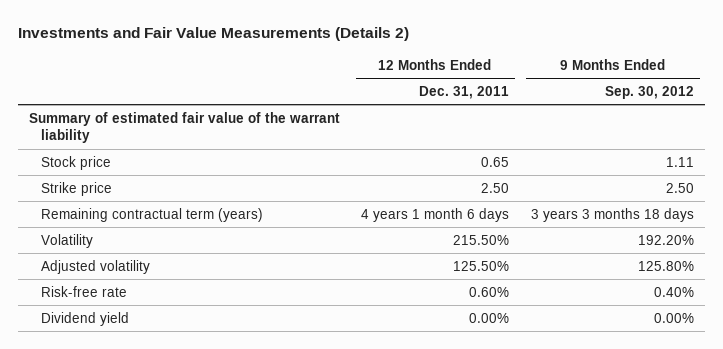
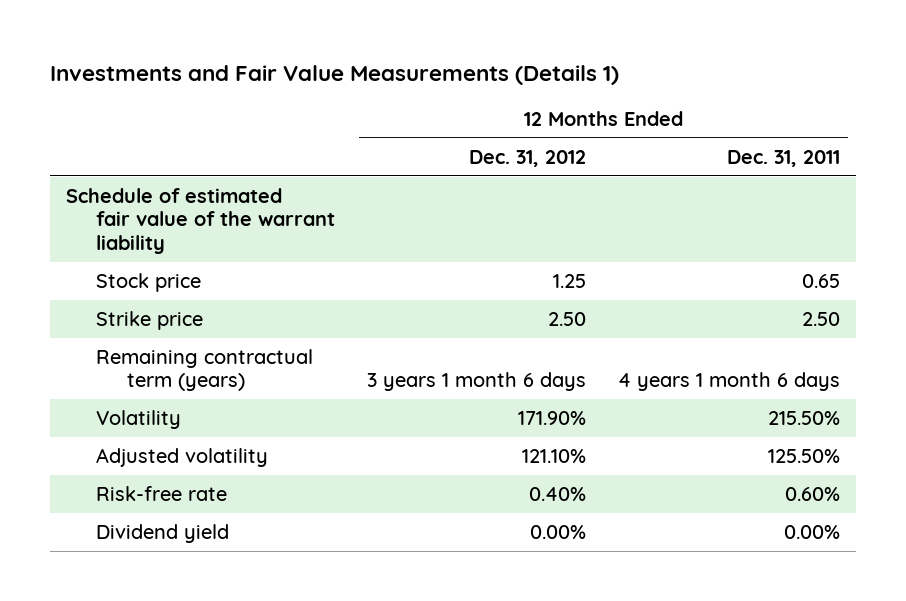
- Investments and Fair Value Measurements (Details 2)
+ Investments and Fair Value Measurements (Details 1)
- | 12 Months Ended Dec. 31, 2011 | 9 Months Ended Sep. 30, 2012
+ | 12 Months Ended Dec. 31, 2012 | 12 Months Ended Dec. 31, 2011
- Summary of estimated fair value of the warrant liability
+ Schedule of estimated fair value of the warrant liability

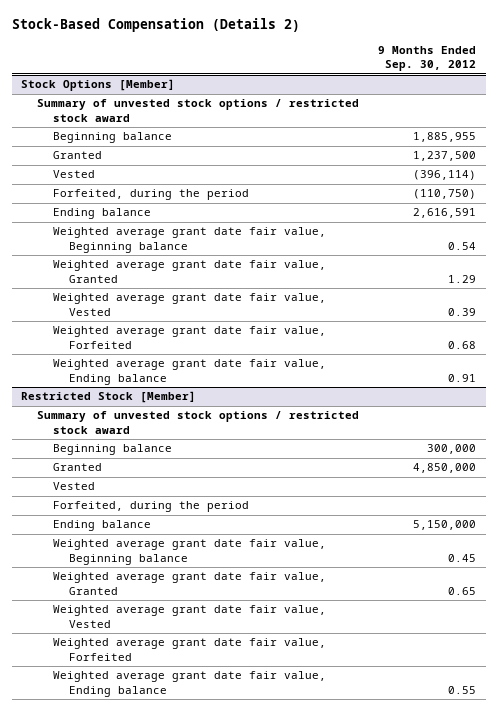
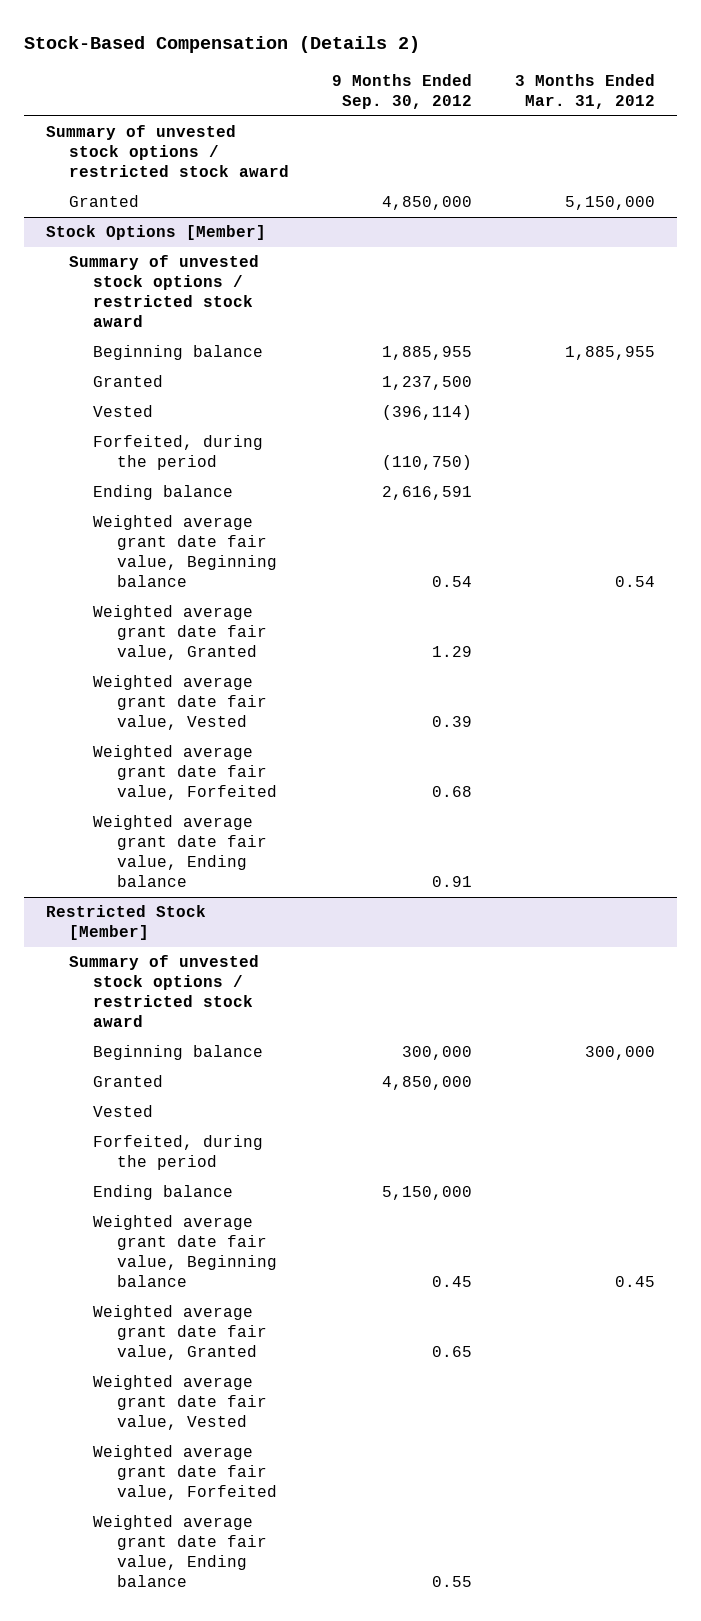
- | 9 Months Ended Sep. 30, 2012
+ | 9 Months Ended Sep. 30, 2012 | 3 Months Ended Mar. 31, 2012
+ Summary of unvested stock options / restricted stock award
+ Granted | 4,850,000 | 5,150,000

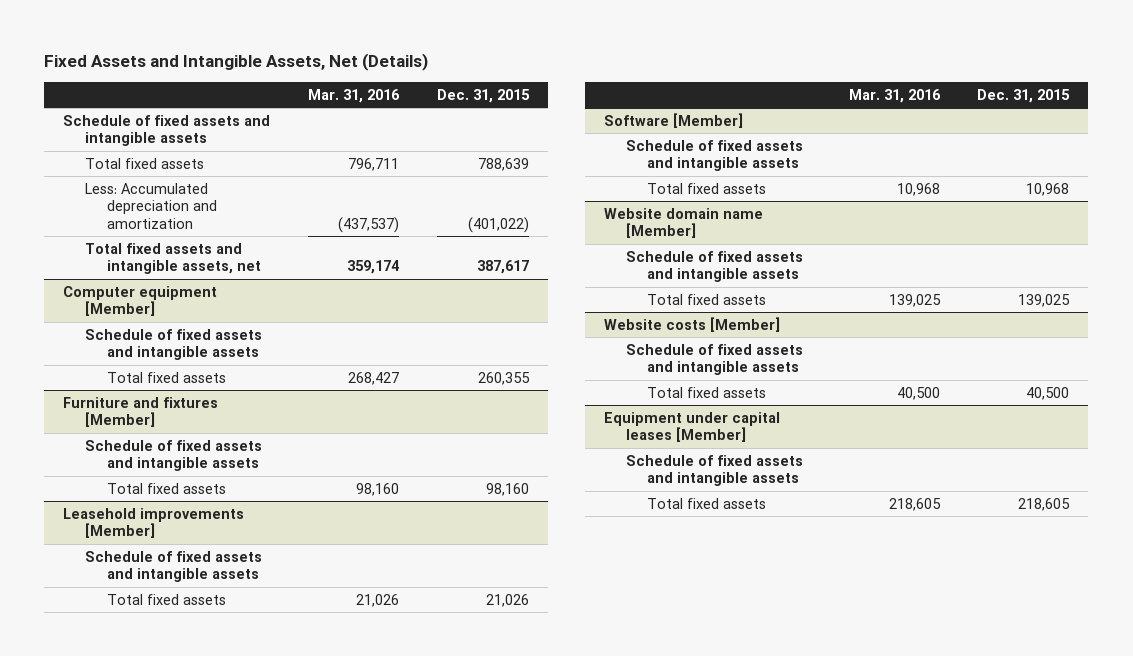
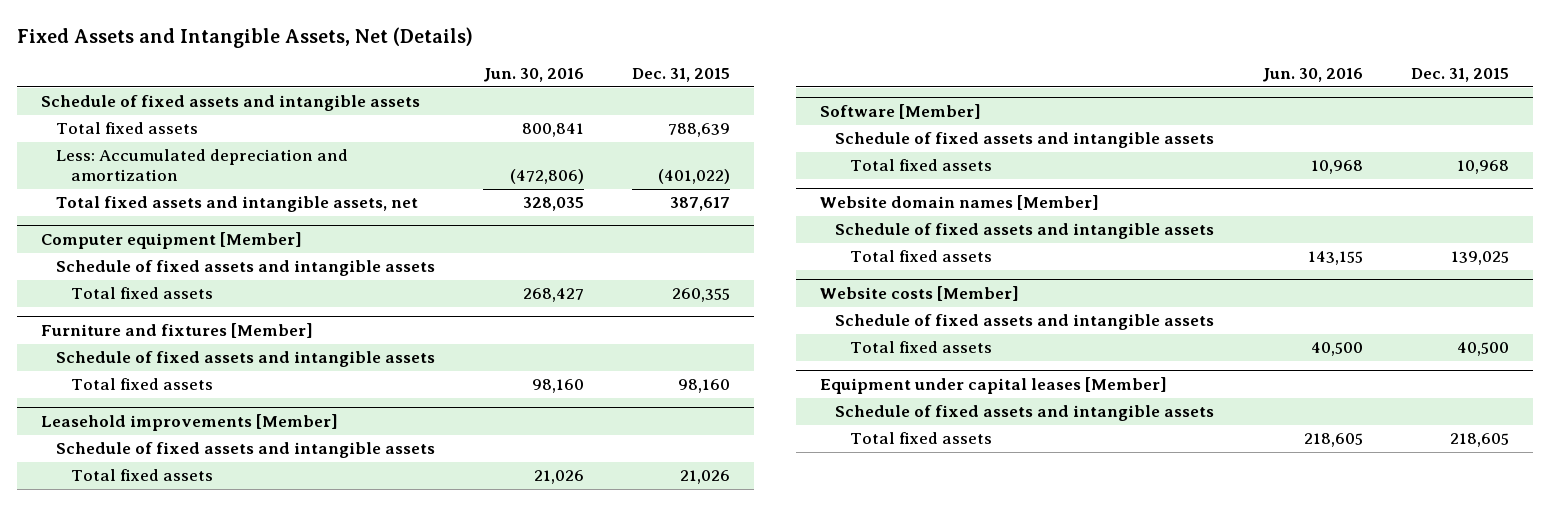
- | Mar. 31, 2016 | Dec. 31, 2015
+ | Jun. 30, 2016 | Dec. 31, 2015
- Website domain name [Member]
+ Website domain names [Member]

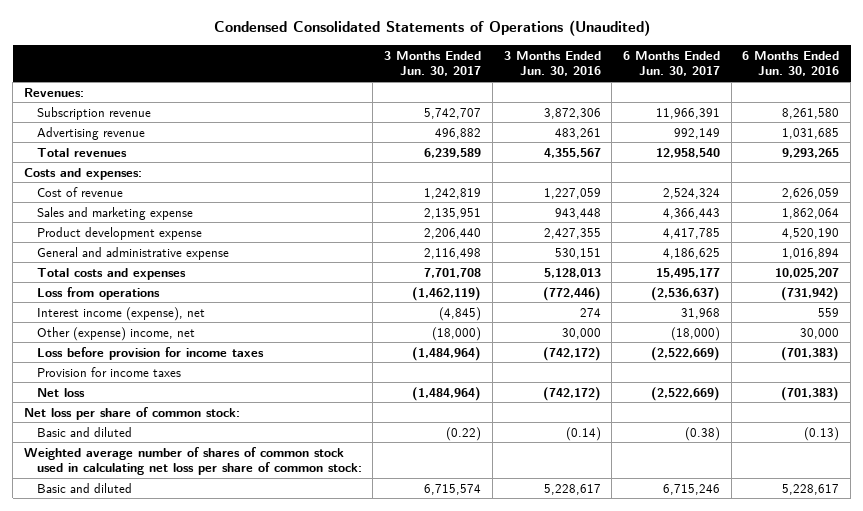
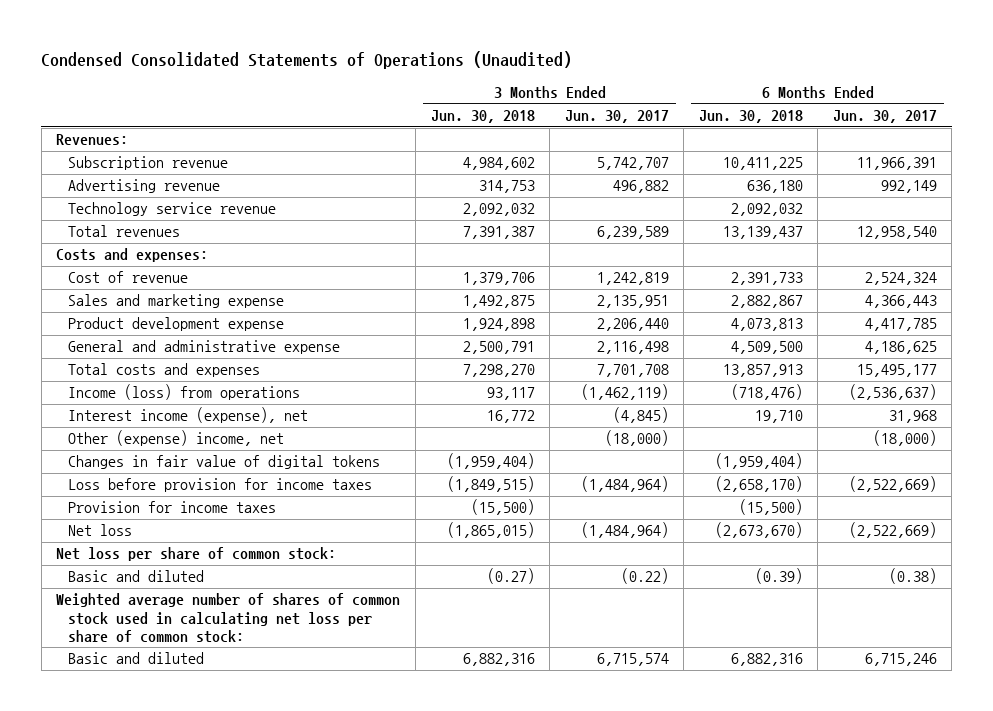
- | 3 Months Ended Jun. 30, 2017 | 3 Months Ended Jun. 30, 2016 | 6 Months Ended Jun. 30, 2017 | 6 Months Ended Jun. 30, 2016
+ | 3 Months Ended Jun. 30, 2018 | 3 Months Ended Jun. 30, 2017 | 6 Months Ended Jun. 30, 2018 | 6 Months Ended Jun. 30, 2017
+ Technology service revenue | 2,092,032 | | 2,092,032 |
- Loss from operations | (1,462,119) | (772,446) | (2,536,637) | (731,942)
+ Income (loss) from operations | 93,117 | (1,462,119) | (718,476) | (2,536,637)
+ Changes in fair value of digital tokens | (1,959,404) | | (1,959,404) |

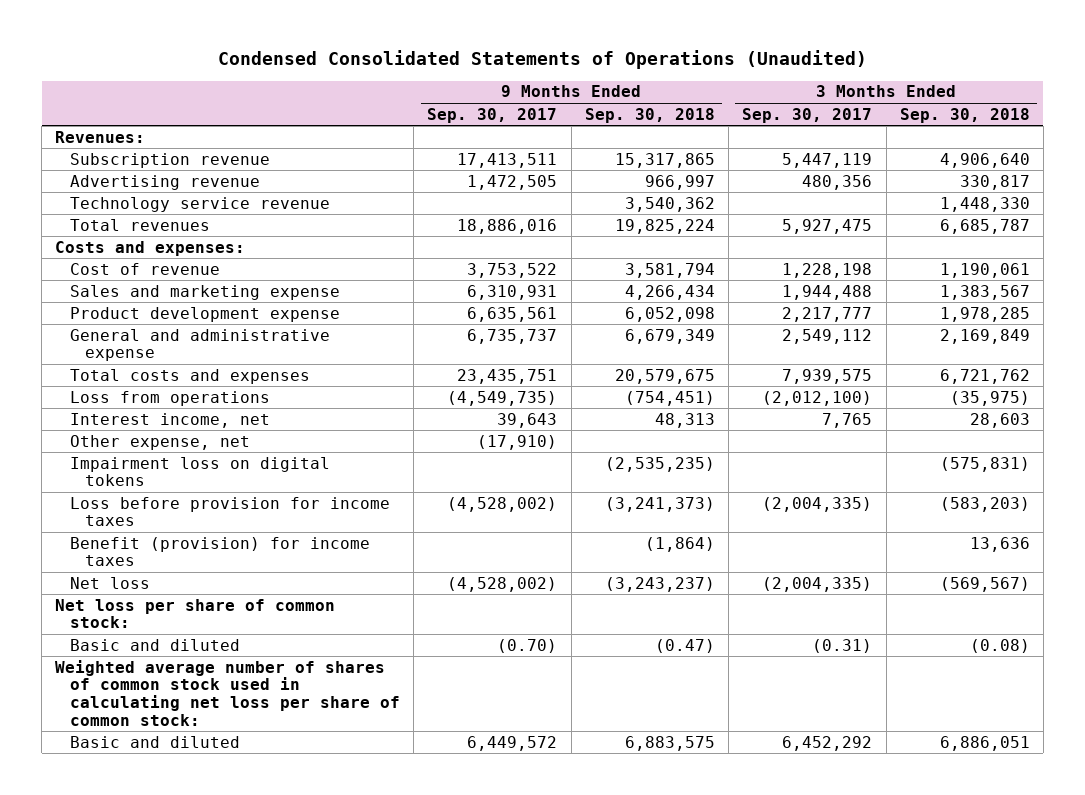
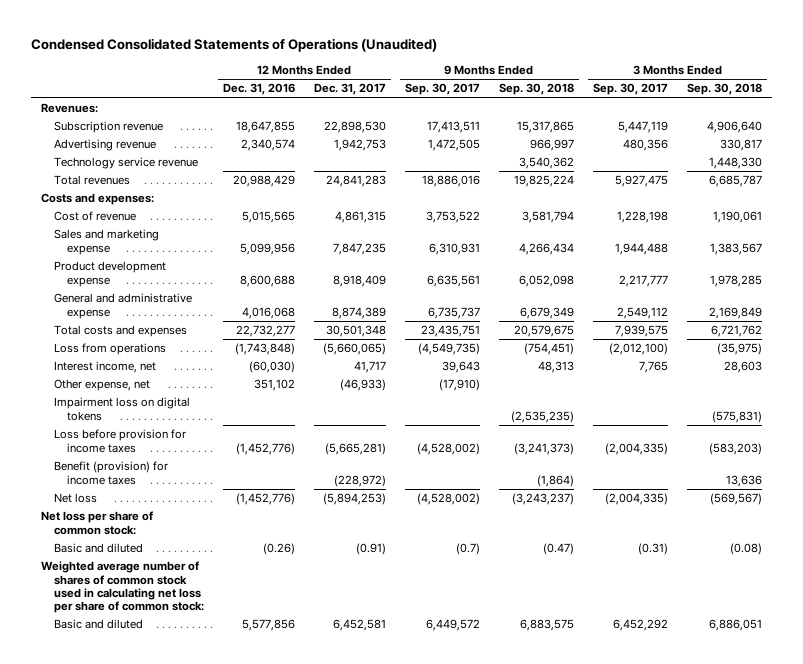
- | 9 Months Ended Sep. 30, 2017 | 9 Months Ended Sep. 30, 2018 | 3 Months Ended Sep. 30, 2017 | 3 Months Ended Sep. 30, 2018
+ | 12 Months Ended Dec. 31, 2016 | 12 Months Ended Dec. 31, 2017 | 9 Months Ended Sep. 30, 2017 | 9 Months Ended Sep. 30, 2018 | 3 Months Ended Sep. 30, 2017 | 3 Months Ended Sep. 30, 2018
- Basic and diluted | (0.70) | (0.47) | (0.31) | (0.08)
+ Basic and diluted | (0.26) | (0.91) | (0.7) | (0.47) | (0.31) | (0.08)

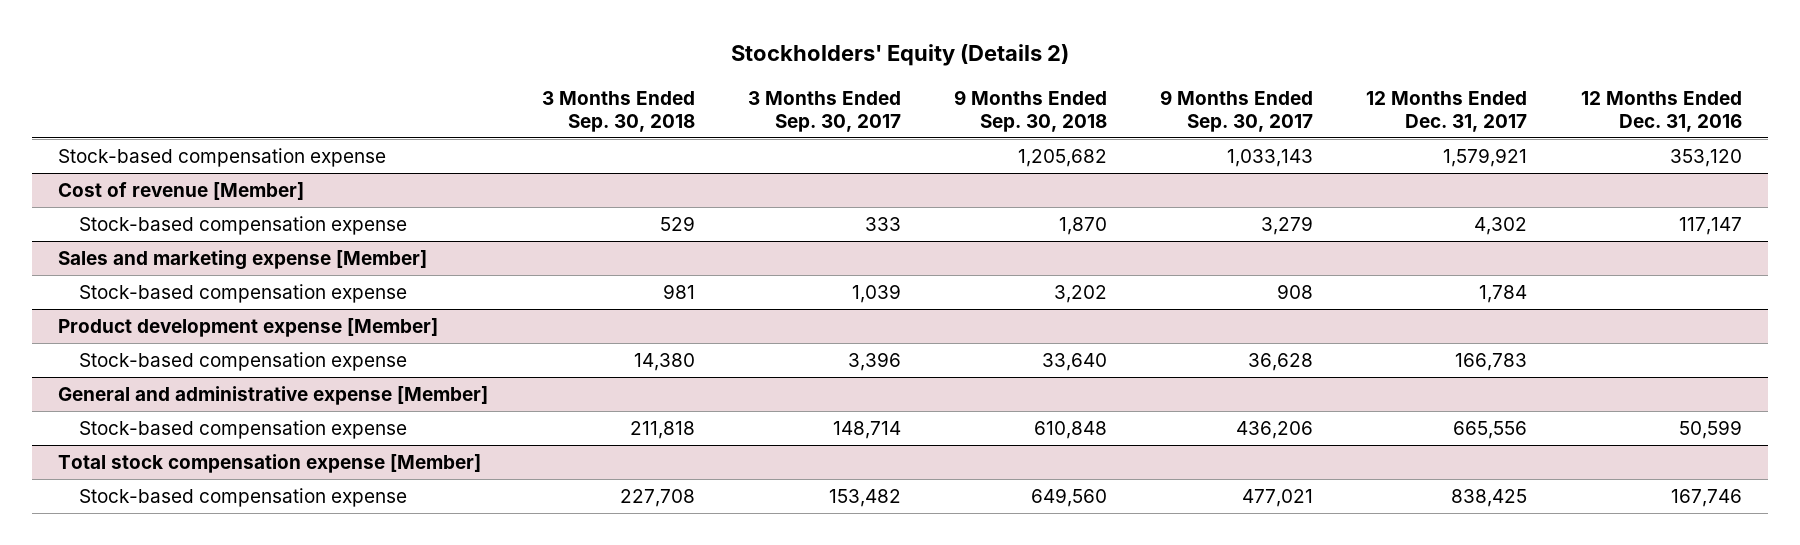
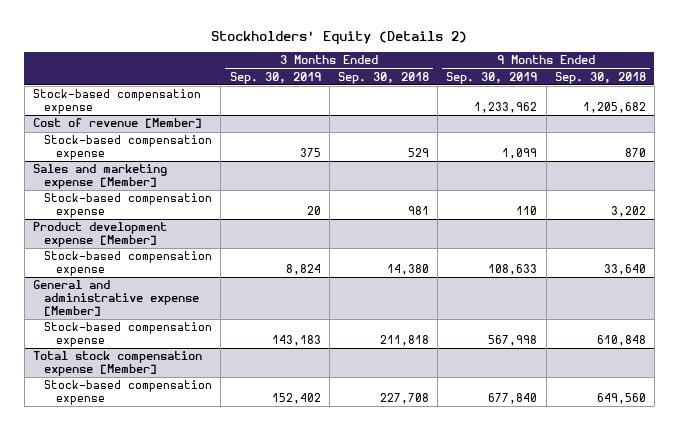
- | 3 Months Ended Sep. 30, 2018 | 3 Months Ended Sep. 30, 2017 | 9 Months Ended Sep. 30, 2018 | 9 Months Ended Sep. 30, 2017 | 12 Months Ended Dec. 31, 2017 | 12 Months Ended Dec. 31, 2016
+ | 3 Months Ended Sep. 30, 2019 | 3 Months Ended Sep. 30, 2018 | 9 Months Ended Sep. 30, 2019 | 9 Months Ended Sep. 30, 2018
@ Cost of revenue [Member]
- Stock-based compensation expense | 529 | 333 | 1,870 | 3,279 | 4,302 | 117,147
+ Stock-based compensation expense | 375 | 529 | 1,099 | 870

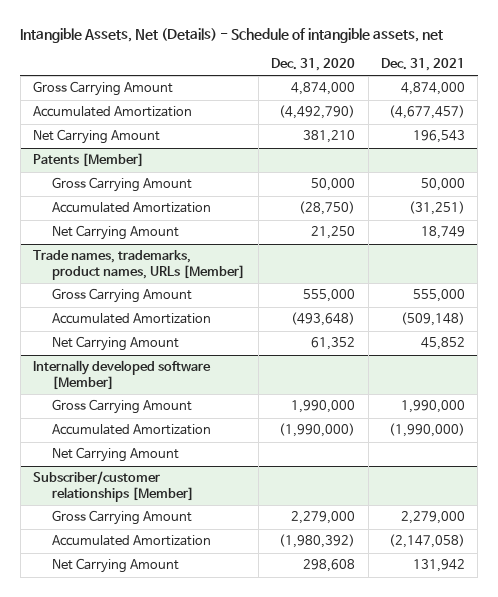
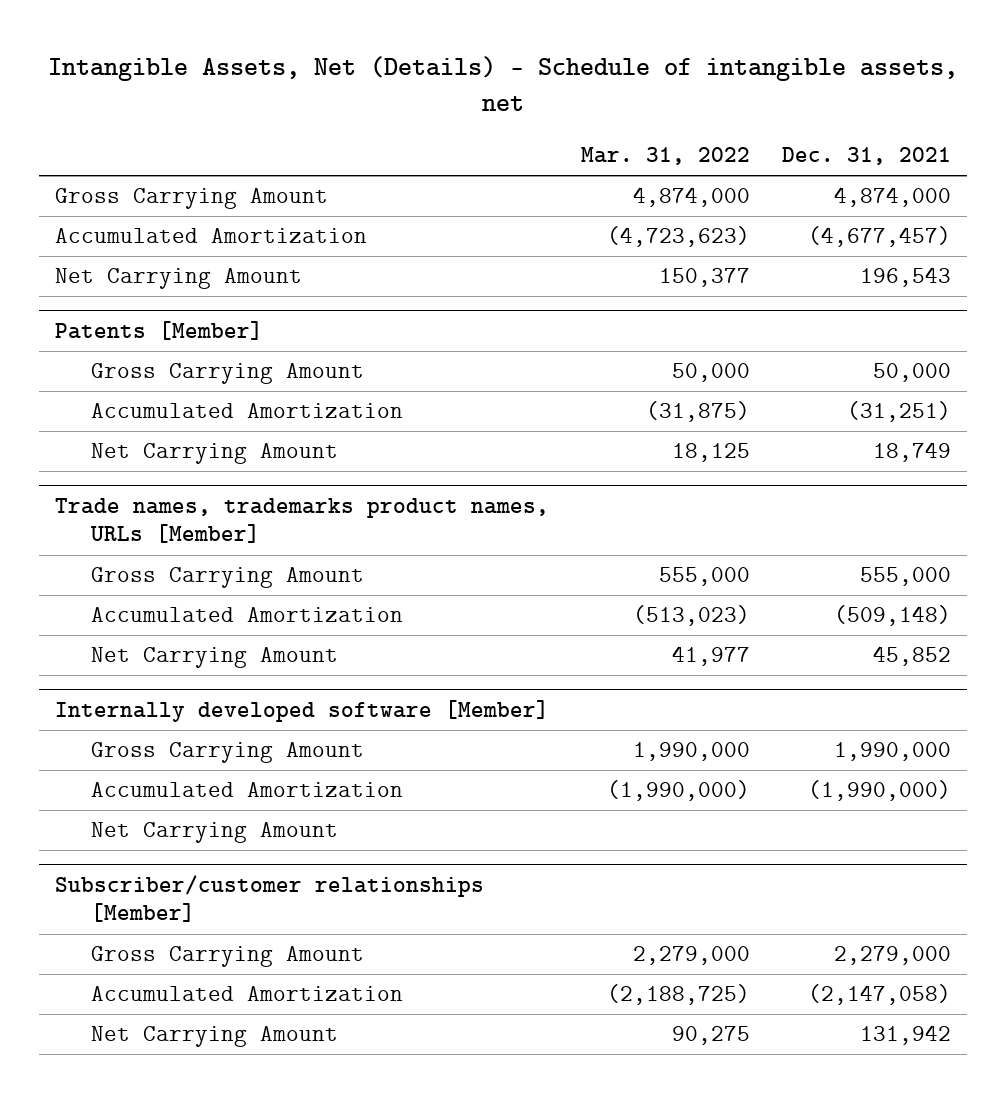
- | Dec. 31, 2020 | Dec. 31, 2021
+ | Mar. 31, 2022 | Dec. 31, 2021
- Trade names, trademarks, product names, URLs [Member]
+ Trade names, trademarks product names, URLs [Member]

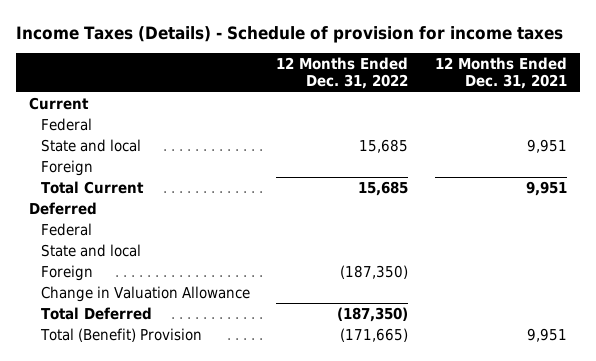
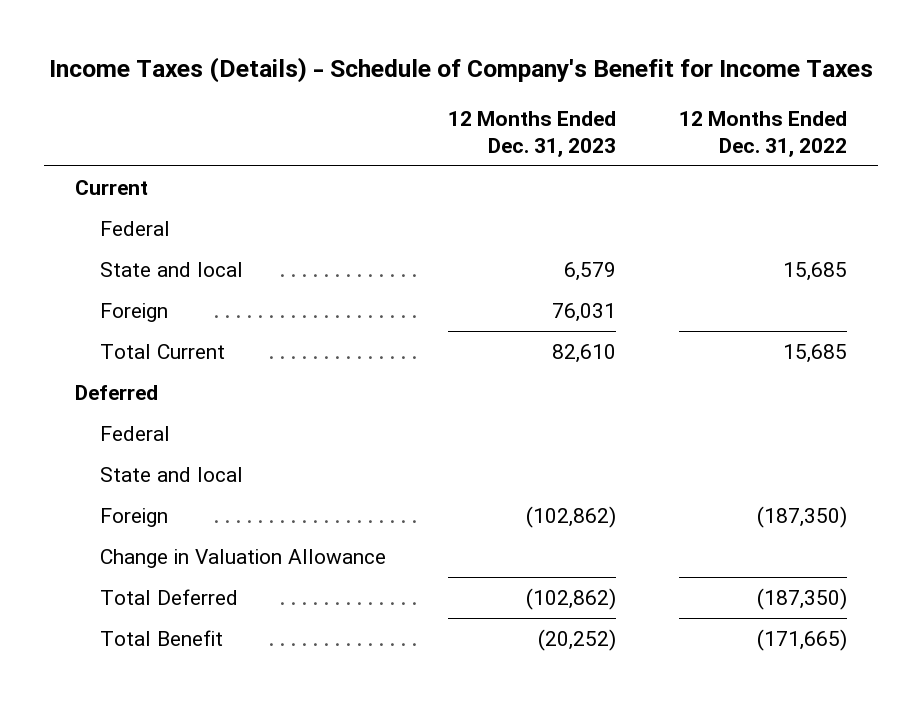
- Income Taxes (Details) - Schedule of provision for income taxes
+ Income Taxes (Details) - Schedule of Company's Benefit for Income Taxes
- | 12 Months Ended Dec. 31, 2022 | 12 Months Ended Dec. 31, 2021
+ | 12 Months Ended Dec. 31, 2023 | 12 Months Ended Dec. 31, 2022
- Total (Benefit) Provision | (171,665) | 9,951
+ Total Benefit | (20,252) | (171,665)

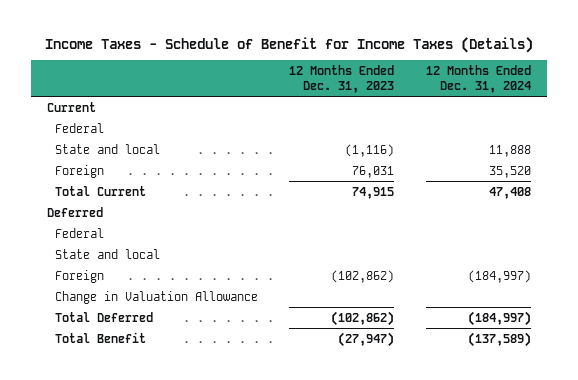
- Income Taxes (Details) - Schedule of Company's Benefit for Income Taxes
+ Income Taxes - Schedule of Benefit for Income Taxes (Details)
- | 12 Months Ended Dec. 31, 2023 | 12 Months Ended Dec. 31, 2022
+ | 12 Months Ended Dec. 31, 2023 | 12 Months Ended Dec. 31, 2024
- State and local | 6,579 | 15,685
+ State and local | (1,116) | 11,888
- Total Current | 82,610 | 15,685
+ Total Current | 74,915 | 47,408
- Total Benefit | (20,252) | (171,665)
+ Total Benefit | (27,947) | (137,589)

